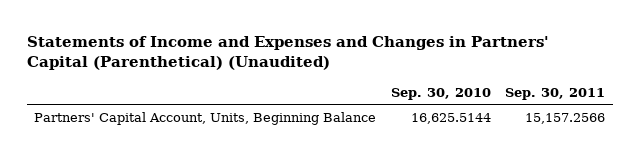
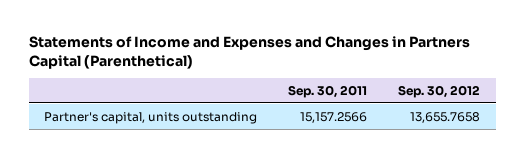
- Statements of Income and Expenses and Changes in Partners' Capital (Parenthetical) (Unaudited)
+ Statements of Income and Expenses and Changes in Partners Capital (Parenthetical)
- | Sep. 30, 2010 | Sep. 30, 2011
+ | Sep. 30, 2011 | Sep. 30, 2012
- Partners' Capital Account, Units, Beginning Balance | 16,625.5144 | 15,157.2566
+ Partner's capital, units outstanding | 15,157.2566 | 13,655.7658

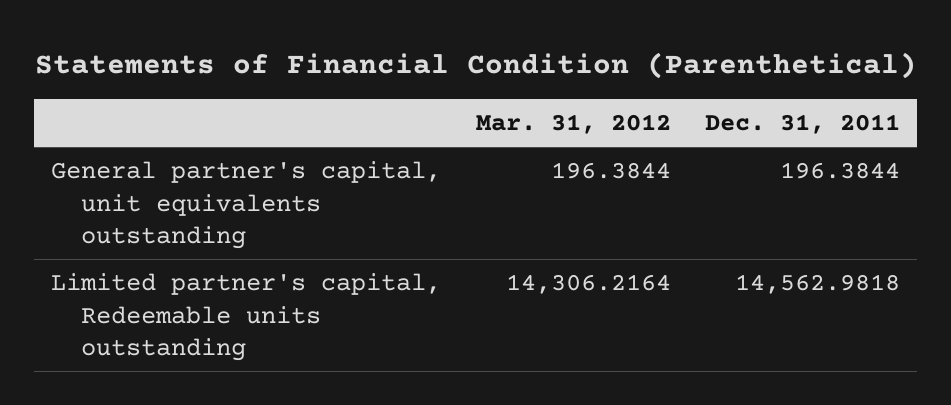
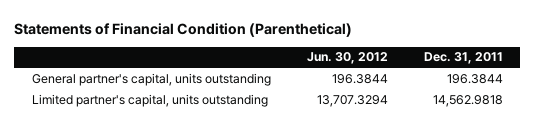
- | Mar. 31, 2012 | Dec. 31, 2011
+ | Jun. 30, 2012 | Dec. 31, 2011
- General partner's capital, unit equivalents outstanding | 196.3844 | 196.3844
- Limited partner's capital, Redeemable units outstanding | 14,306.2164 | 14,562.9818
+ General partner's capital, units outstanding | 196.3844 | 196.3844
+ Limited partner's capital, units outstanding | 13,707.3294 | 14,562.9818

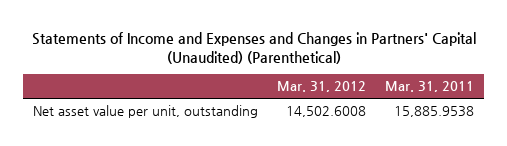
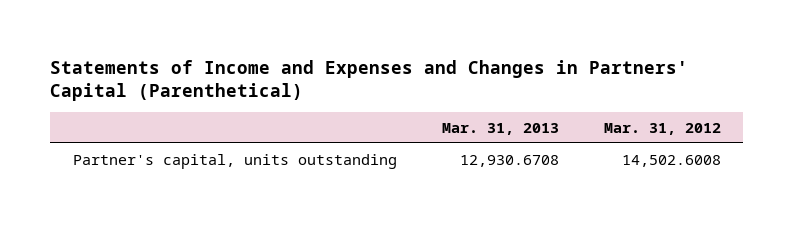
- Statements of Income and Expenses and Changes in Partners' Capital (Unaudited) (Parenthetical)
+ Statements of Income and Expenses and Changes in Partners' Capital (Parenthetical)
- | Mar. 31, 2012 | Mar. 31, 2011
+ | Mar. 31, 2013 | Mar. 31, 2012
- Net asset value per unit, outstanding | 14,502.6008 | 15,885.9538
+ Partner's capital, units outstanding | 12,930.6708 | 14,502.6008

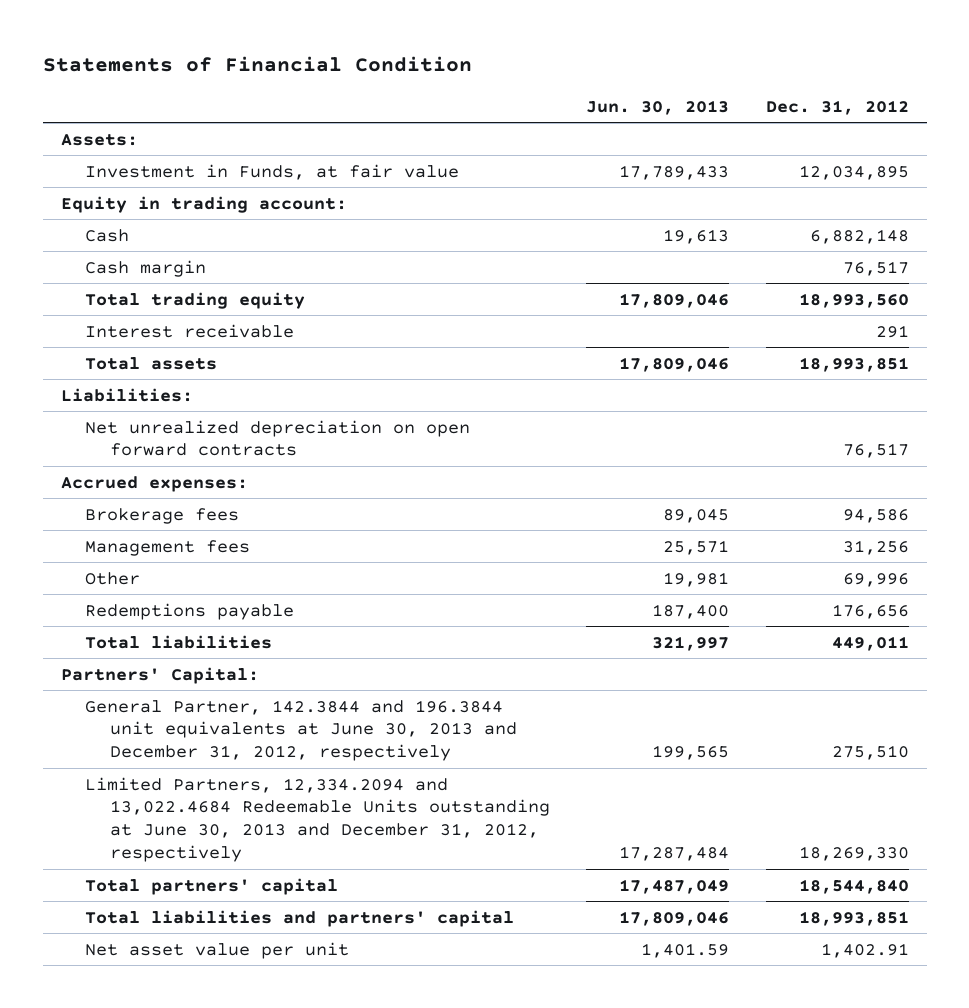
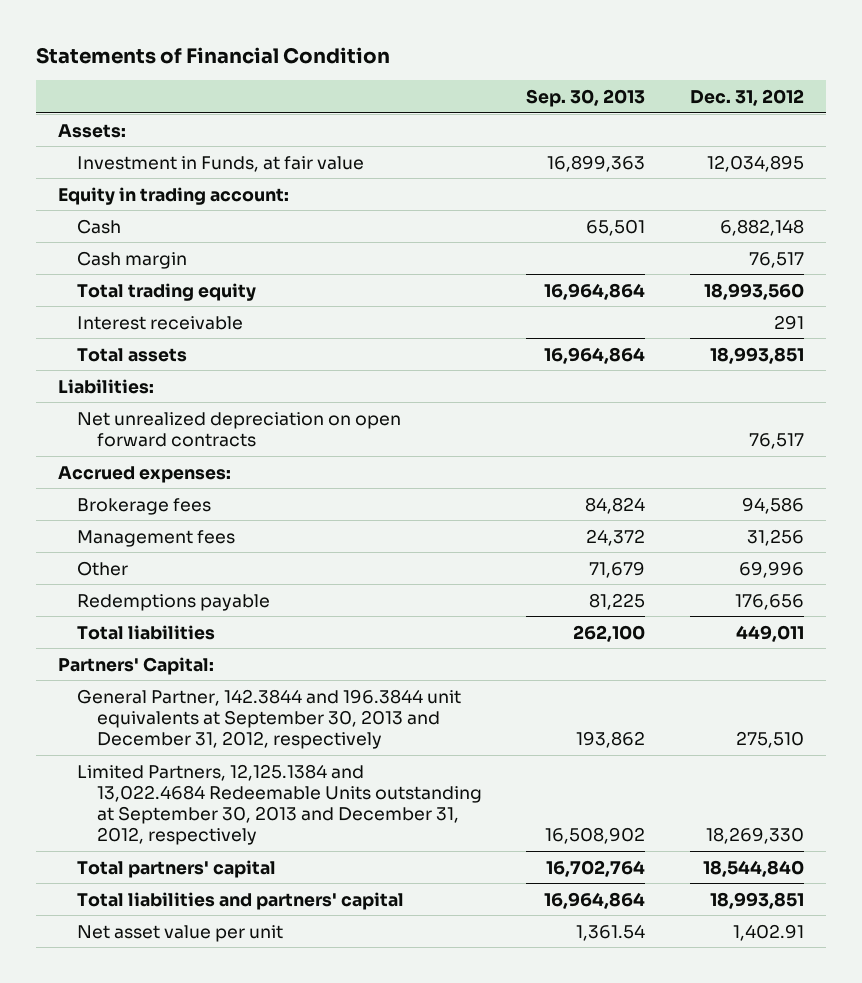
- | Jun. 30, 2013 | Dec. 31, 2012
+ | Sep. 30, 2013 | Dec. 31, 2012
- General Partner, 142.3844 and 196.3844 unit equivalents at June 30, 2013 and December 31, 2012, respectively | 199,565 | 275,510
- Limited Partners, 12,334.2094 and 13,022.4684 Redeemable Units outstanding at June 30, 2013 and December 31, 2012, respectively | 17,287,484 | 18,269,330
+ General Partner, 142.3844 and 196.3844 unit equivalents at September 30, 2013 and December 31, 2012, respectively | 193,862 | 275,510
+ Limited Partners, 12,125.1384 and 13,022.4684 Redeemable Units outstanding at September 30, 2013 and December 31, 2012, respectively | 16,508,902 | 18,269,330

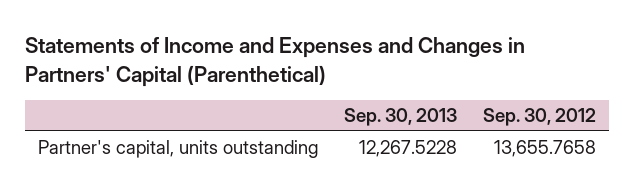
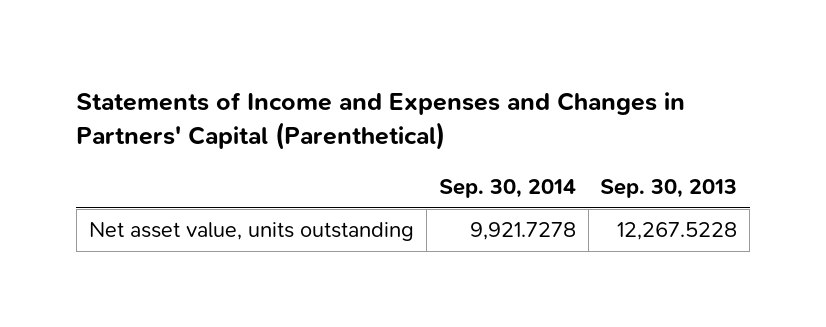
- | Sep. 30, 2013 | Sep. 30, 2012
+ | Sep. 30, 2014 | Sep. 30, 2013
- Partner's capital, units outstanding | 12,267.5228 | 13,655.7658
+ Net asset value, units outstanding | 9,921.7278 | 12,267.5228

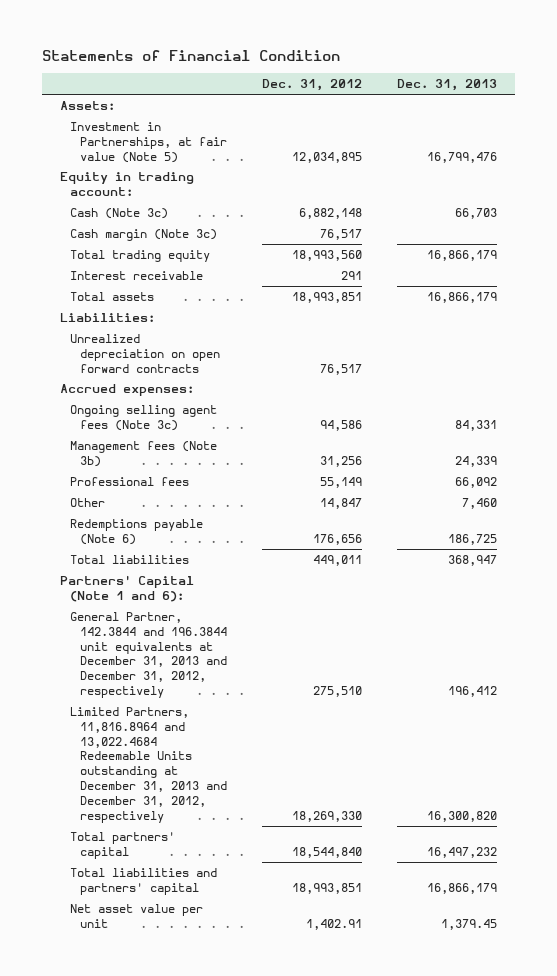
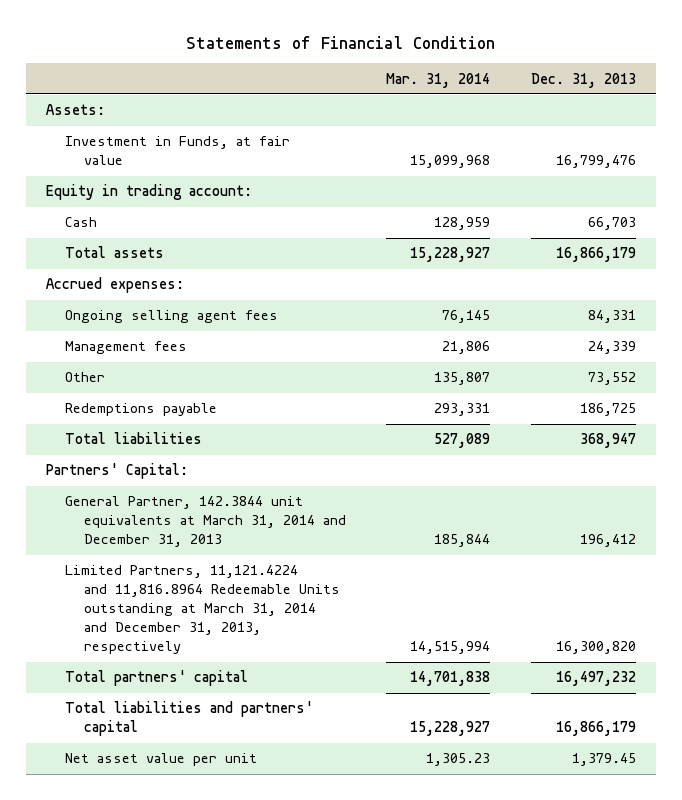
- | Dec. 31, 2012 | Dec. 31, 2013
+ | Mar. 31, 2014 | Dec. 31, 2013
- Investment in Partnerships, at fair value (Note 5) | 12,034,895 | 16,799,476
+ Investment in Funds, at fair value | 15,099,968 | 16,799,476
- Cash (Note 3c) | 6,882,148 | 66,703
- Cash margin (Note 3c) | 76,517 |
- Total trading equity | 18,993,560 | 16,866,179
- Interest receivable | 291 |
+ Cash | 128,959 | 66,703
- Liabilities:
- Unrealized depreciation on open forward contracts | 76,517 |
- Ongoing selling agent fees (Note 3c) | 94,586 | 84,331
- Management fees (Note 3b) | 31,256 | 24,339
- Professional fees | 55,149 | 66,092
- Other | 14,847 | 7,460
- Redemptions payable (Note 6) | 176,656 | 186,725
+ Ongoing selling agent fees | 76,145 | 84,331
+ Management fees | 21,806 | 24,339
+ Other | 135,807 | 73,552
+ Redemptions payable | 293,331 | 186,725
- Partners' Capital (Note 1 and 6):
- General Partner, 142.3844 and 196.3844 unit equivalents at December 31, 2013 and December 31, 2012, respectively | 275,510 | 196,412
- Limited Partners, 11,816.8964 and 13,022.4684 Redeemable Units outstanding at December 31, 2013 and December 31, 2012, respectively | 18,269,330 | 16,300,820
+ Partners' Capital:
+ General Partner, 142.3844 unit equivalents at March 31, 2014 and December 31, 2013 | 185,844 | 196,412
+ Limited Partners, 11,121.4224 and 11,816.8964 Redeemable Units outstanding at March 31, 2014 and December 31, 2013, respectively | 14,515,994 | 16,300,820

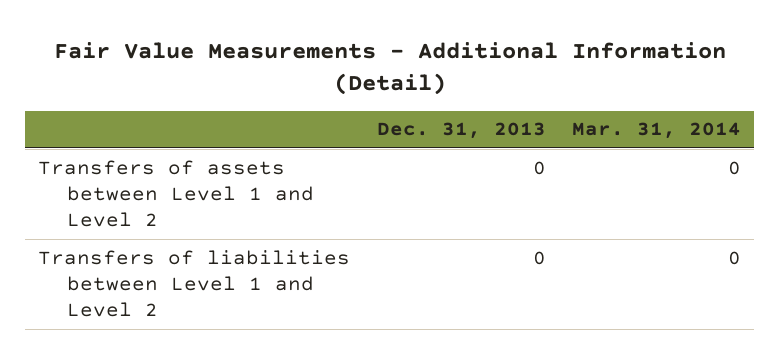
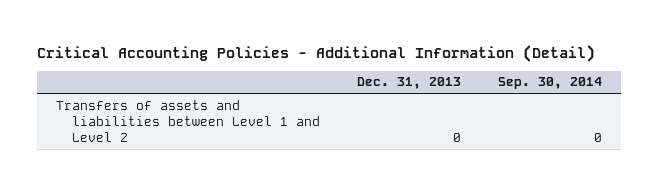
- Fair Value Measurements - Additional Information (Detail)
+ Critical Accounting Policies - Additional Information (Detail)
- | Dec. 31, 2013 | Mar. 31, 2014
+ | Dec. 31, 2013 | Sep. 30, 2014
- Transfers of assets between Level 1 and Level 2 | 0 | 0
- Transfers of liabilities between Level 1 and Level 2 | 0 | 0
+ Transfers of assets and liabilities between Level 1 and Level 2 | 0 | 0

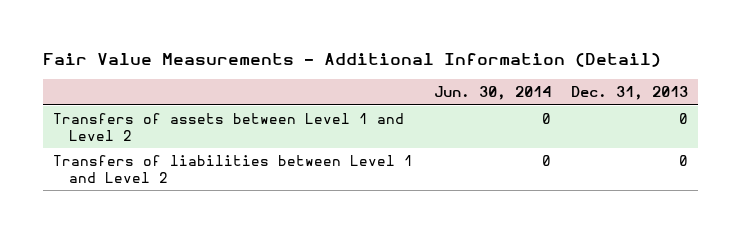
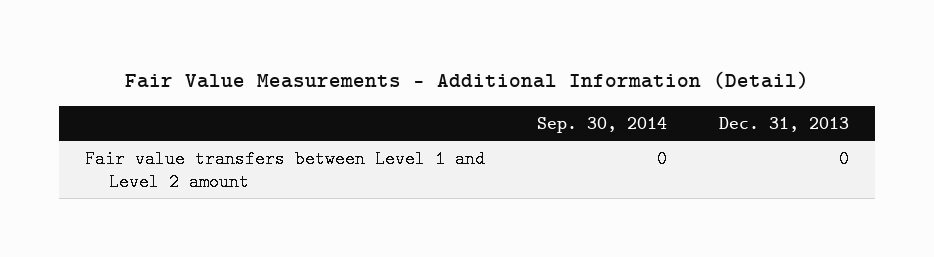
- | Jun. 30, 2014 | Dec. 31, 2013
+ | Sep. 30, 2014 | Dec. 31, 2013
- Transfers of assets between Level 1 and Level 2 | 0 | 0
- Transfers of liabilities between Level 1 and Level 2 | 0 | 0
+ Fair value transfers between Level 1 and Level 2 amount | 0 | 0

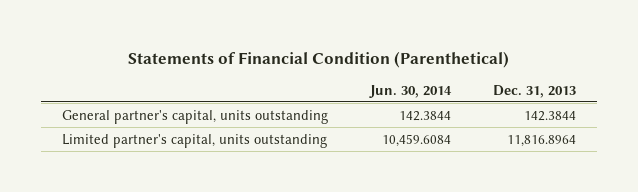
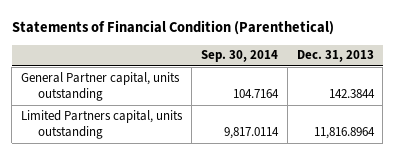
- | Jun. 30, 2014 | Dec. 31, 2013
+ | Sep. 30, 2014 | Dec. 31, 2013
- General partner's capital, units outstanding | 142.3844 | 142.3844
- Limited partner's capital, units outstanding | 10,459.6084 | 11,816.8964
+ General Partner capital, units outstanding | 104.7164 | 142.3844
+ Limited Partners capital, units outstanding | 9,817.0114 | 11,816.8964

